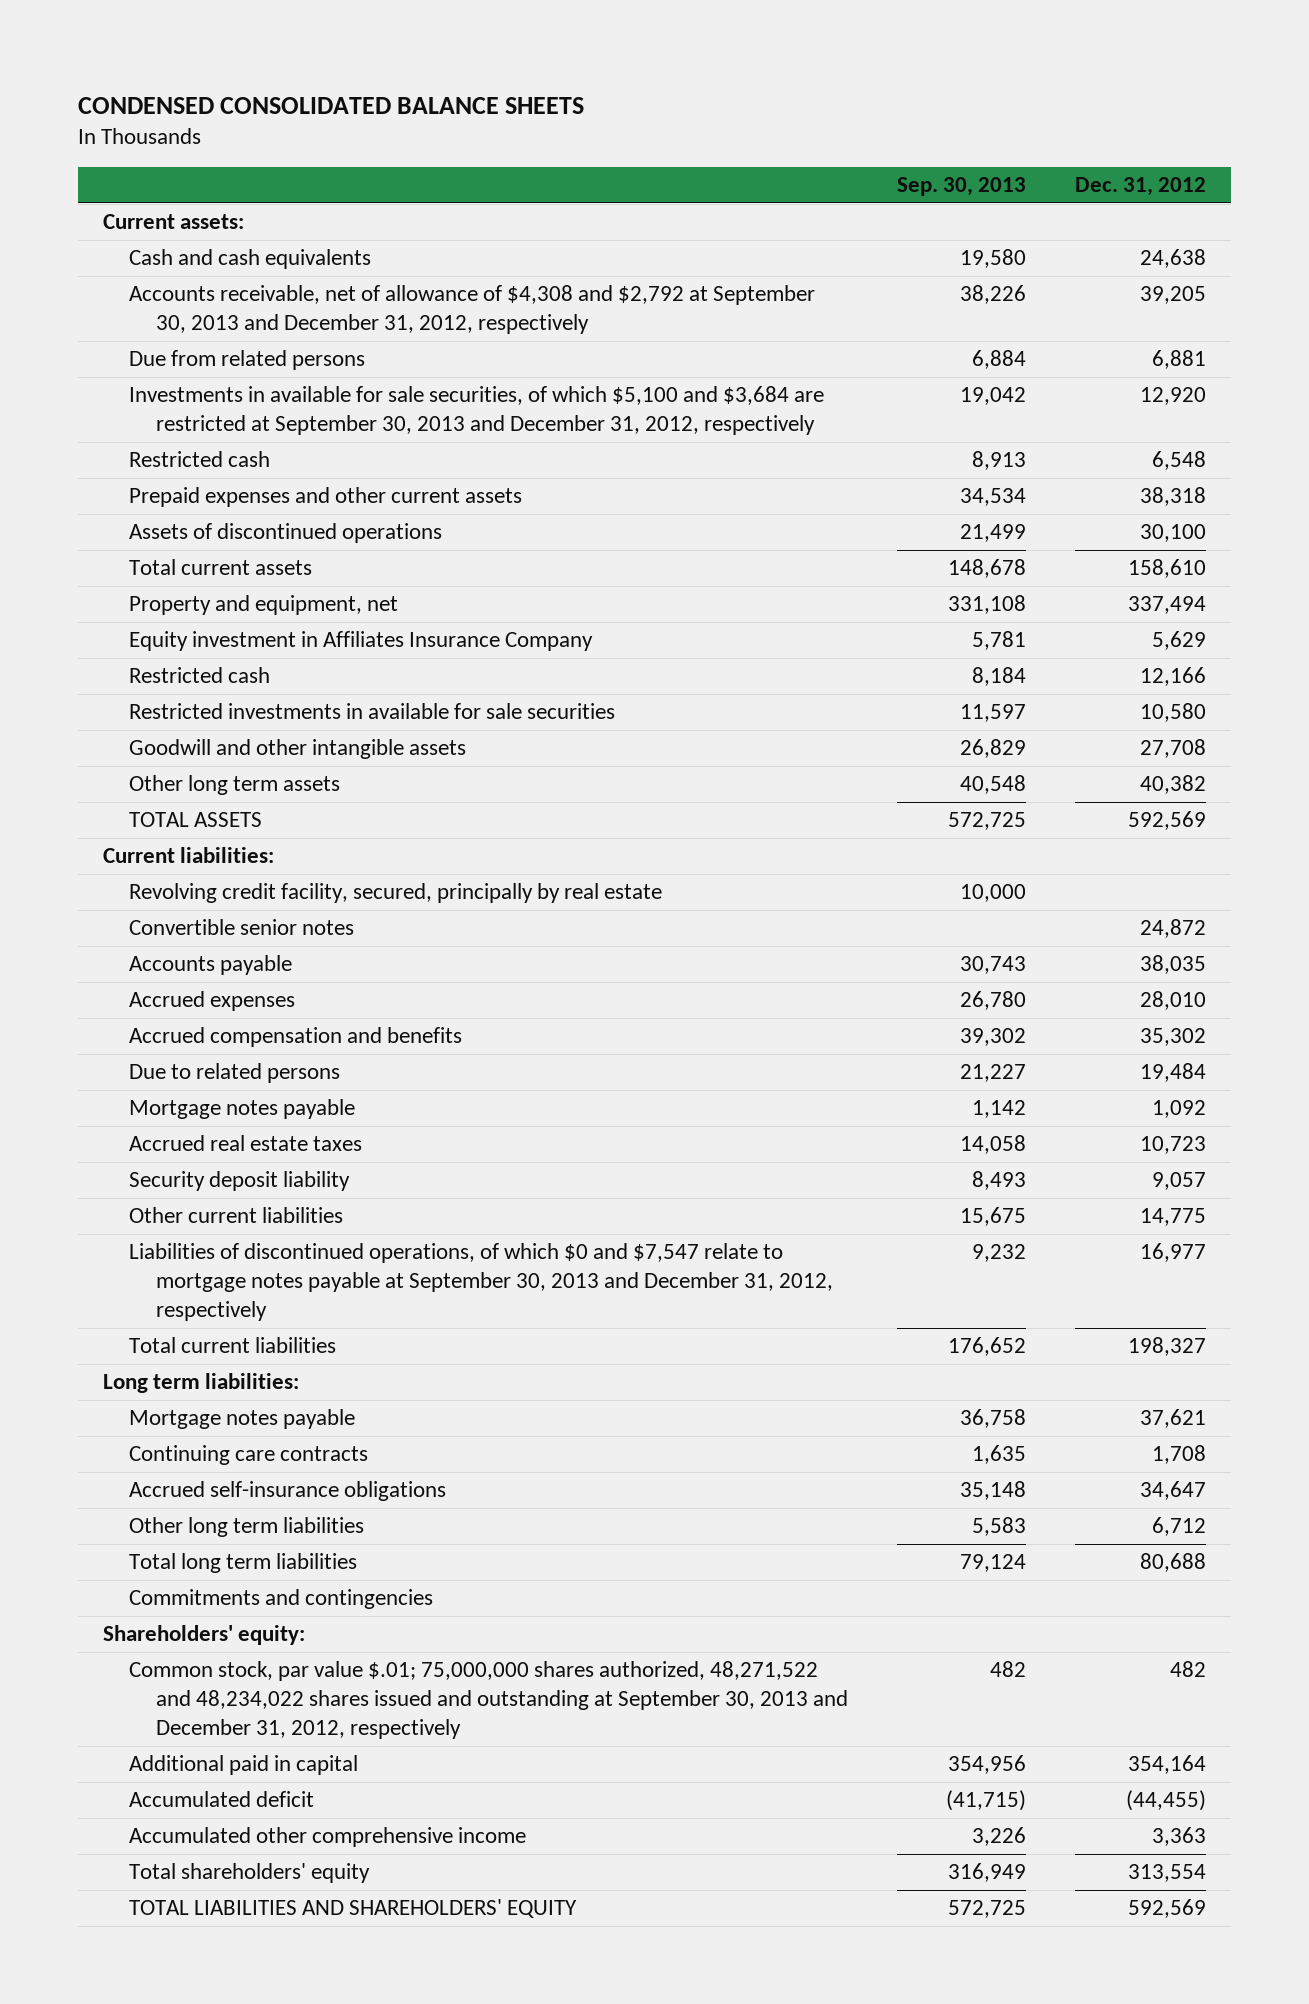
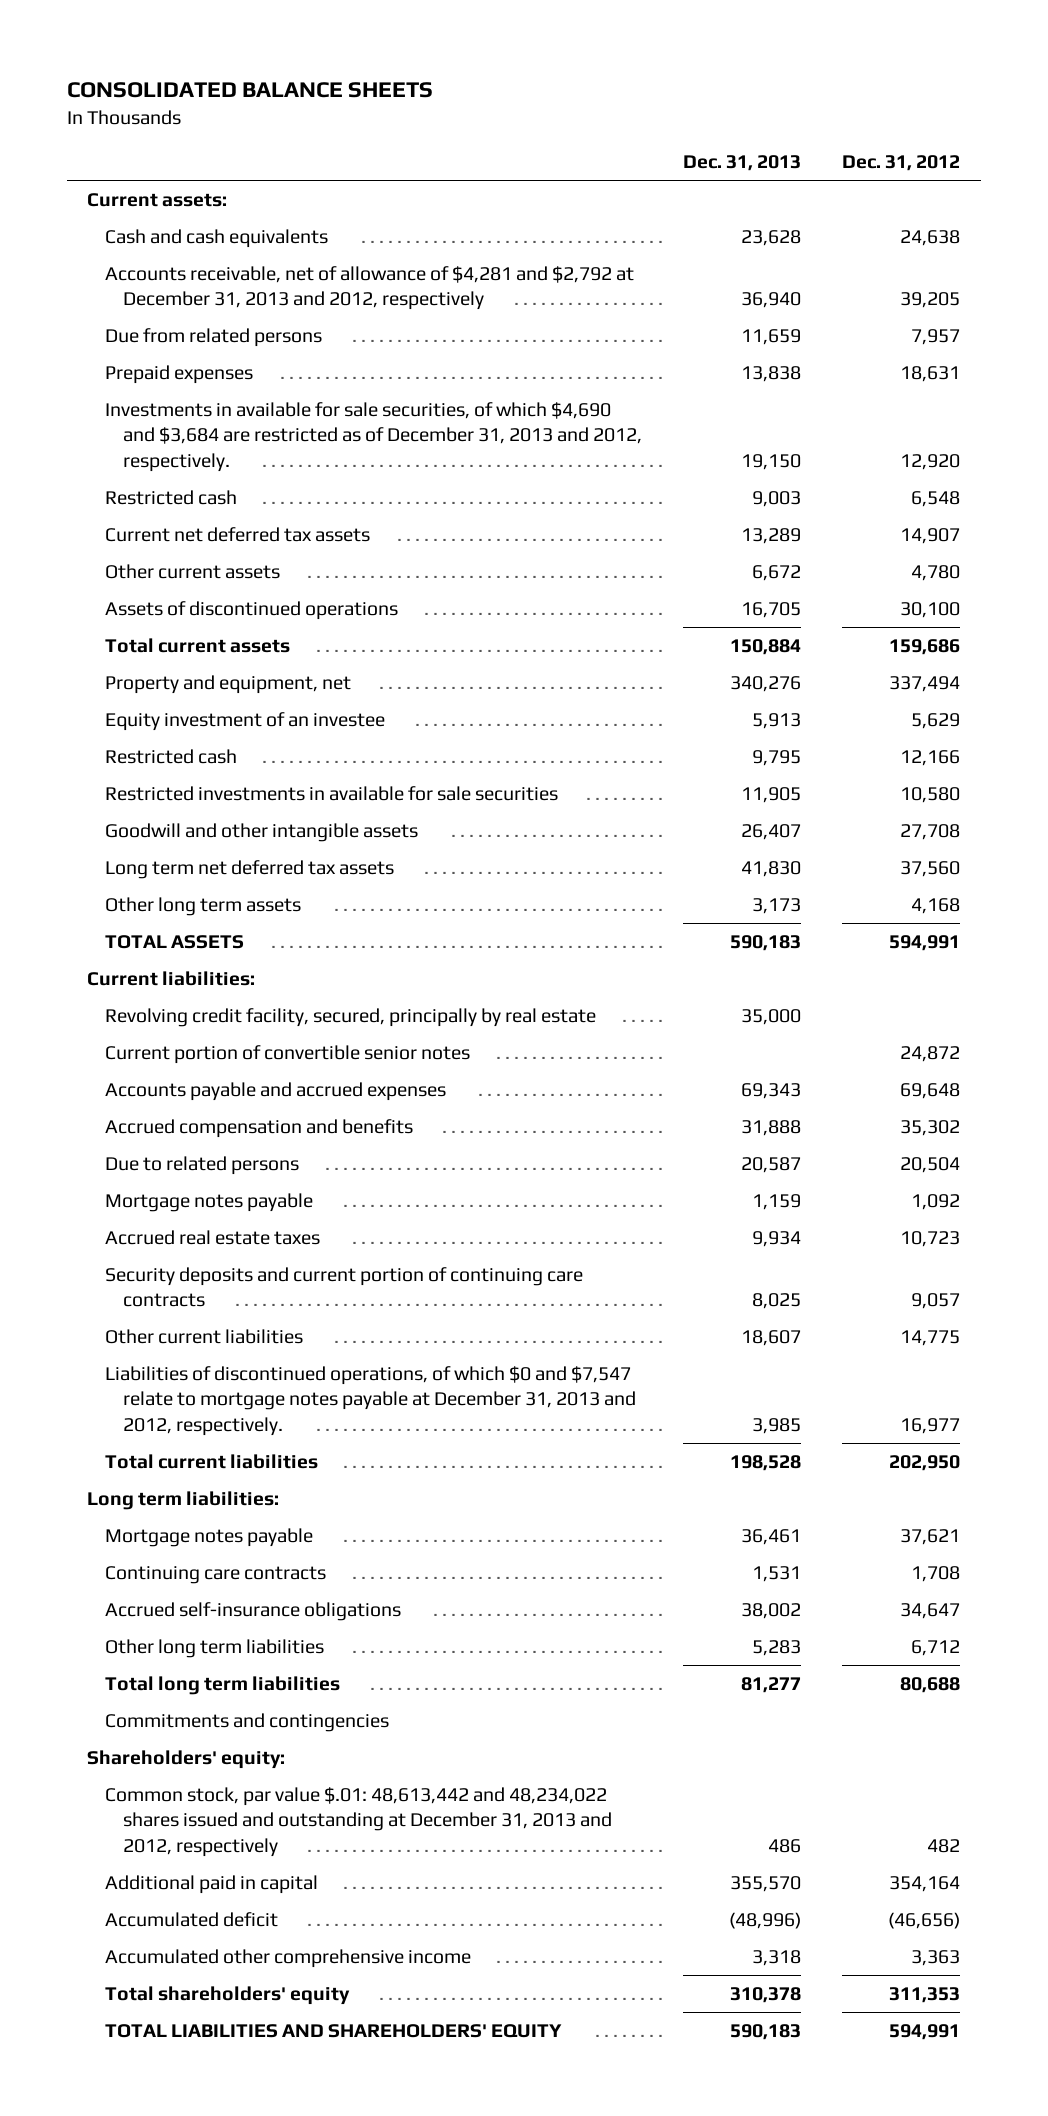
- CONDENSED CONSOLIDATED BALANCE SHEETS
+ CONSOLIDATED BALANCE SHEETS
- | Sep. 30, 2013 | Dec. 31, 2012
+ | Dec. 31, 2013 | Dec. 31, 2012
- Accounts receivable, net of allowance of $4,308 and $2,792 at September 30, 2013 and December 31, 2012, respectively | 38,226 | 39,205
- Due from related persons | 6,884 | 6,881
- Investments in available for sale securities, of which $5,100 and $3,684 are restricted at September 30, 2013 and December 31, 2012, respectively | 19,042 | 12,920
+ Accounts receivable, net of allowance of $4,281 and $2,792 at December 31, 2013 and 2012, respectively | 36,940 | 39,205
+ Due from related persons | 11,659 | 7,957
+ Prepaid expenses | 13,838 | 18,631
+ Investments in available for sale securities, of which $4,690 and $3,684 are restricted as of December 31, 2013 and 2012, respectively. | 19,150 | 12,920
- Prepaid expenses and other current assets | 34,534 | 38,318
+ Current net deferred tax assets | 13,289 | 14,907
+ Other current assets | 6,672 | 4,780
- Total current assets | 148,678 | 158,610
+ Total current assets | 150,884 | 159,686
- Equity investment in Affiliates Insurance Company | 5,781 | 5,629
+ Equity investment of an investee | 5,913 | 5,629
- Other long term assets | 40,548 | 40,382
- TOTAL ASSETS | 572,725 | 592,569
+ Long term net deferred tax assets | 41,830 | 37,560
+ Other long term assets | 3,173 | 4,168
+ TOTAL ASSETS | 590,183 | 594,991
- Convertible senior notes | | 24,872
- Accounts payable | 30,743 | 38,035
- Accrued expenses | 26,780 | 28,010
+ Current portion of convertible senior notes | | 24,872
+ Accounts payable and accrued expenses | 69,343 | 69,648
- Due to related persons | 21,227 | 19,484
+ Due to related persons | 20,587 | 20,504
- Security deposit liability | 8,493 | 9,057
+ Security deposits and current portion of continuing care contracts | 8,025 | 9,057
- Liabilities of discontinued operations, of which $0 and $7,547 relate to mortgage notes payable at September 30, 2013 and December 31, 2012, respectively | 9,232 | 16,977
- Total current liabilities | 176,652 | 198,327
+ Liabilities of discontinued operations, of which $0 and $7,547 relate to mortgage notes payable at December 31, 2013 and 2012, respectively. | 3,985 | 16,977
+ Total current liabilities | 198,528 | 202,950
- Common stock, par value $.01; 75,000,000 shares authorized, 48,271,522 and 48,234,022 shares issued and outstanding at September 30, 2013 and December 31, 2012, respectively | 482 | 482
+ Common stock, par value $.01: 48,613,442 and 48,234,022 shares issued and outstanding at December 31, 2013 and 2012, respectively | 486 | 482
- Accumulated deficit | (41,715) | (44,455)
+ Accumulated deficit | (48,996) | (46,656)
- Total shareholders' equity | 316,949 | 313,554
- TOTAL LIABILITIES AND SHAREHOLDERS' EQUITY | 572,725 | 592,569
+ Total shareholders' equity | 310,378 | 311,353
+ TOTAL LIABILITIES AND SHAREHOLDERS' EQUITY | 590,183 | 594,991

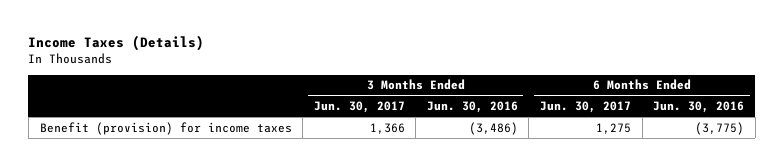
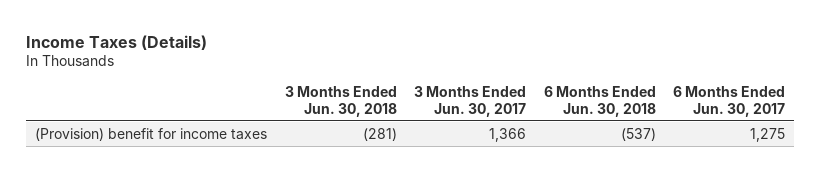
- | 3 Months Ended Jun. 30, 2017 | 3 Months Ended Jun. 30, 2016 | 6 Months Ended Jun. 30, 2017 | 6 Months Ended Jun. 30, 2016
+ | 3 Months Ended Jun. 30, 2018 | 3 Months Ended Jun. 30, 2017 | 6 Months Ended Jun. 30, 2018 | 6 Months Ended Jun. 30, 2017
- Benefit (provision) for income taxes | 1,366 | (3,486) | 1,275 | (3,775)
+ (Provision) benefit for income taxes | (281) | 1,366 | (537) | 1,275

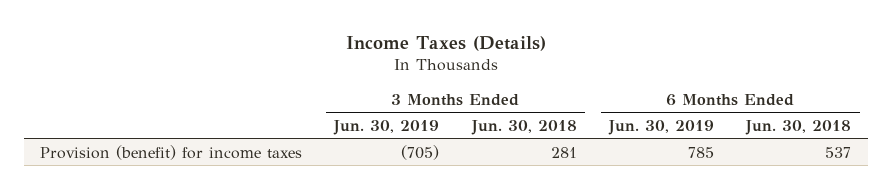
- | 3 Months Ended Jun. 30, 2018 | 3 Months Ended Jun. 30, 2017 | 6 Months Ended Jun. 30, 2018 | 6 Months Ended Jun. 30, 2017
+ | 3 Months Ended Jun. 30, 2019 | 3 Months Ended Jun. 30, 2018 | 6 Months Ended Jun. 30, 2019 | 6 Months Ended Jun. 30, 2018
- (Provision) benefit for income taxes | (281) | 1,366 | (537) | 1,275
+ Provision (benefit) for income taxes | (705) | 281 | 785 | 537

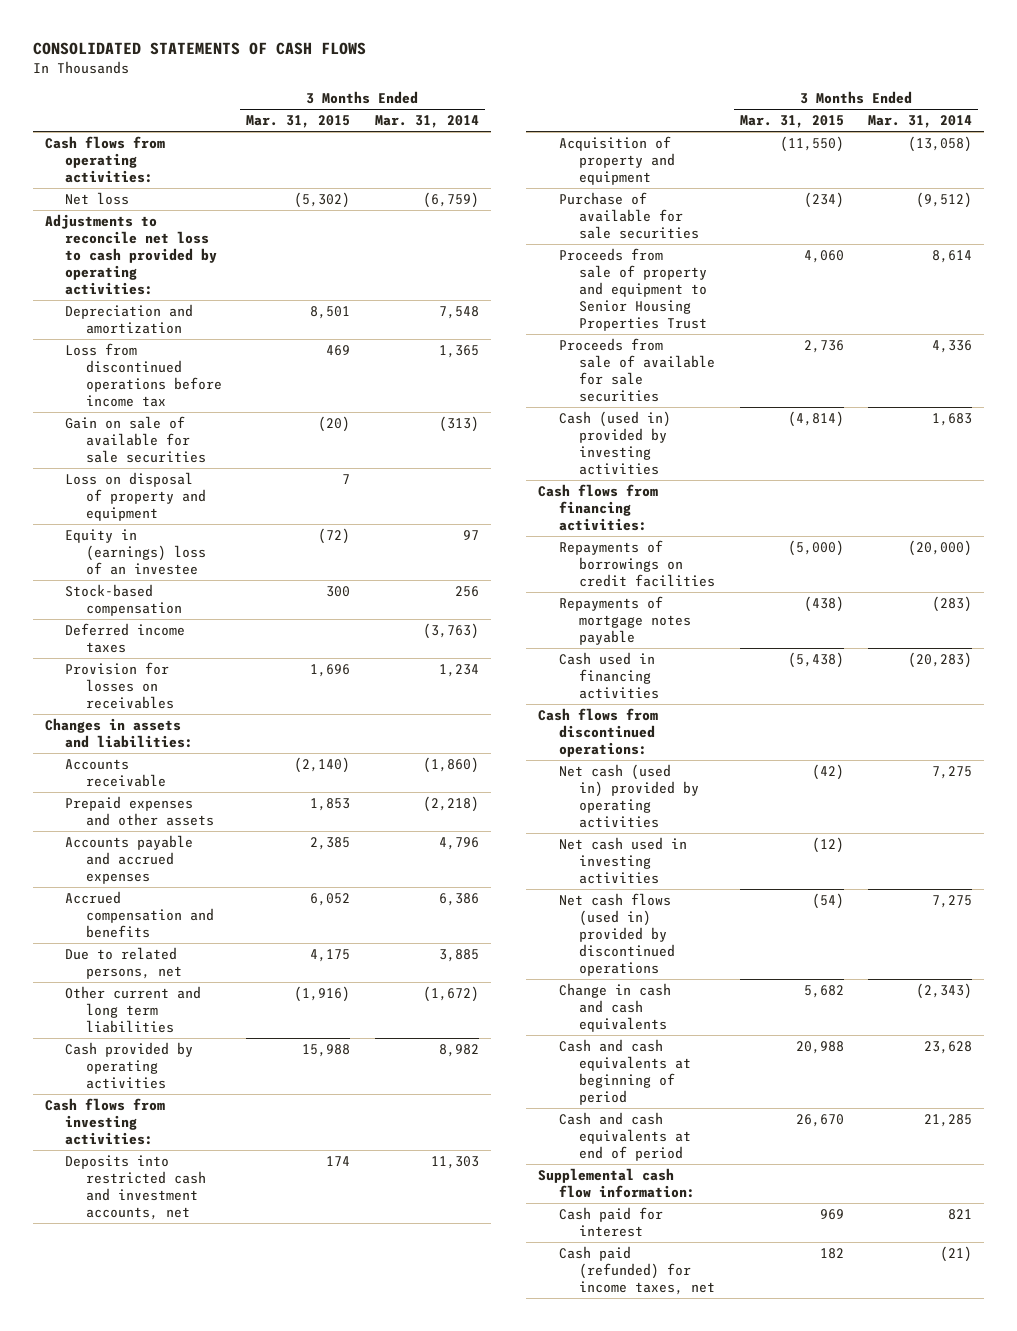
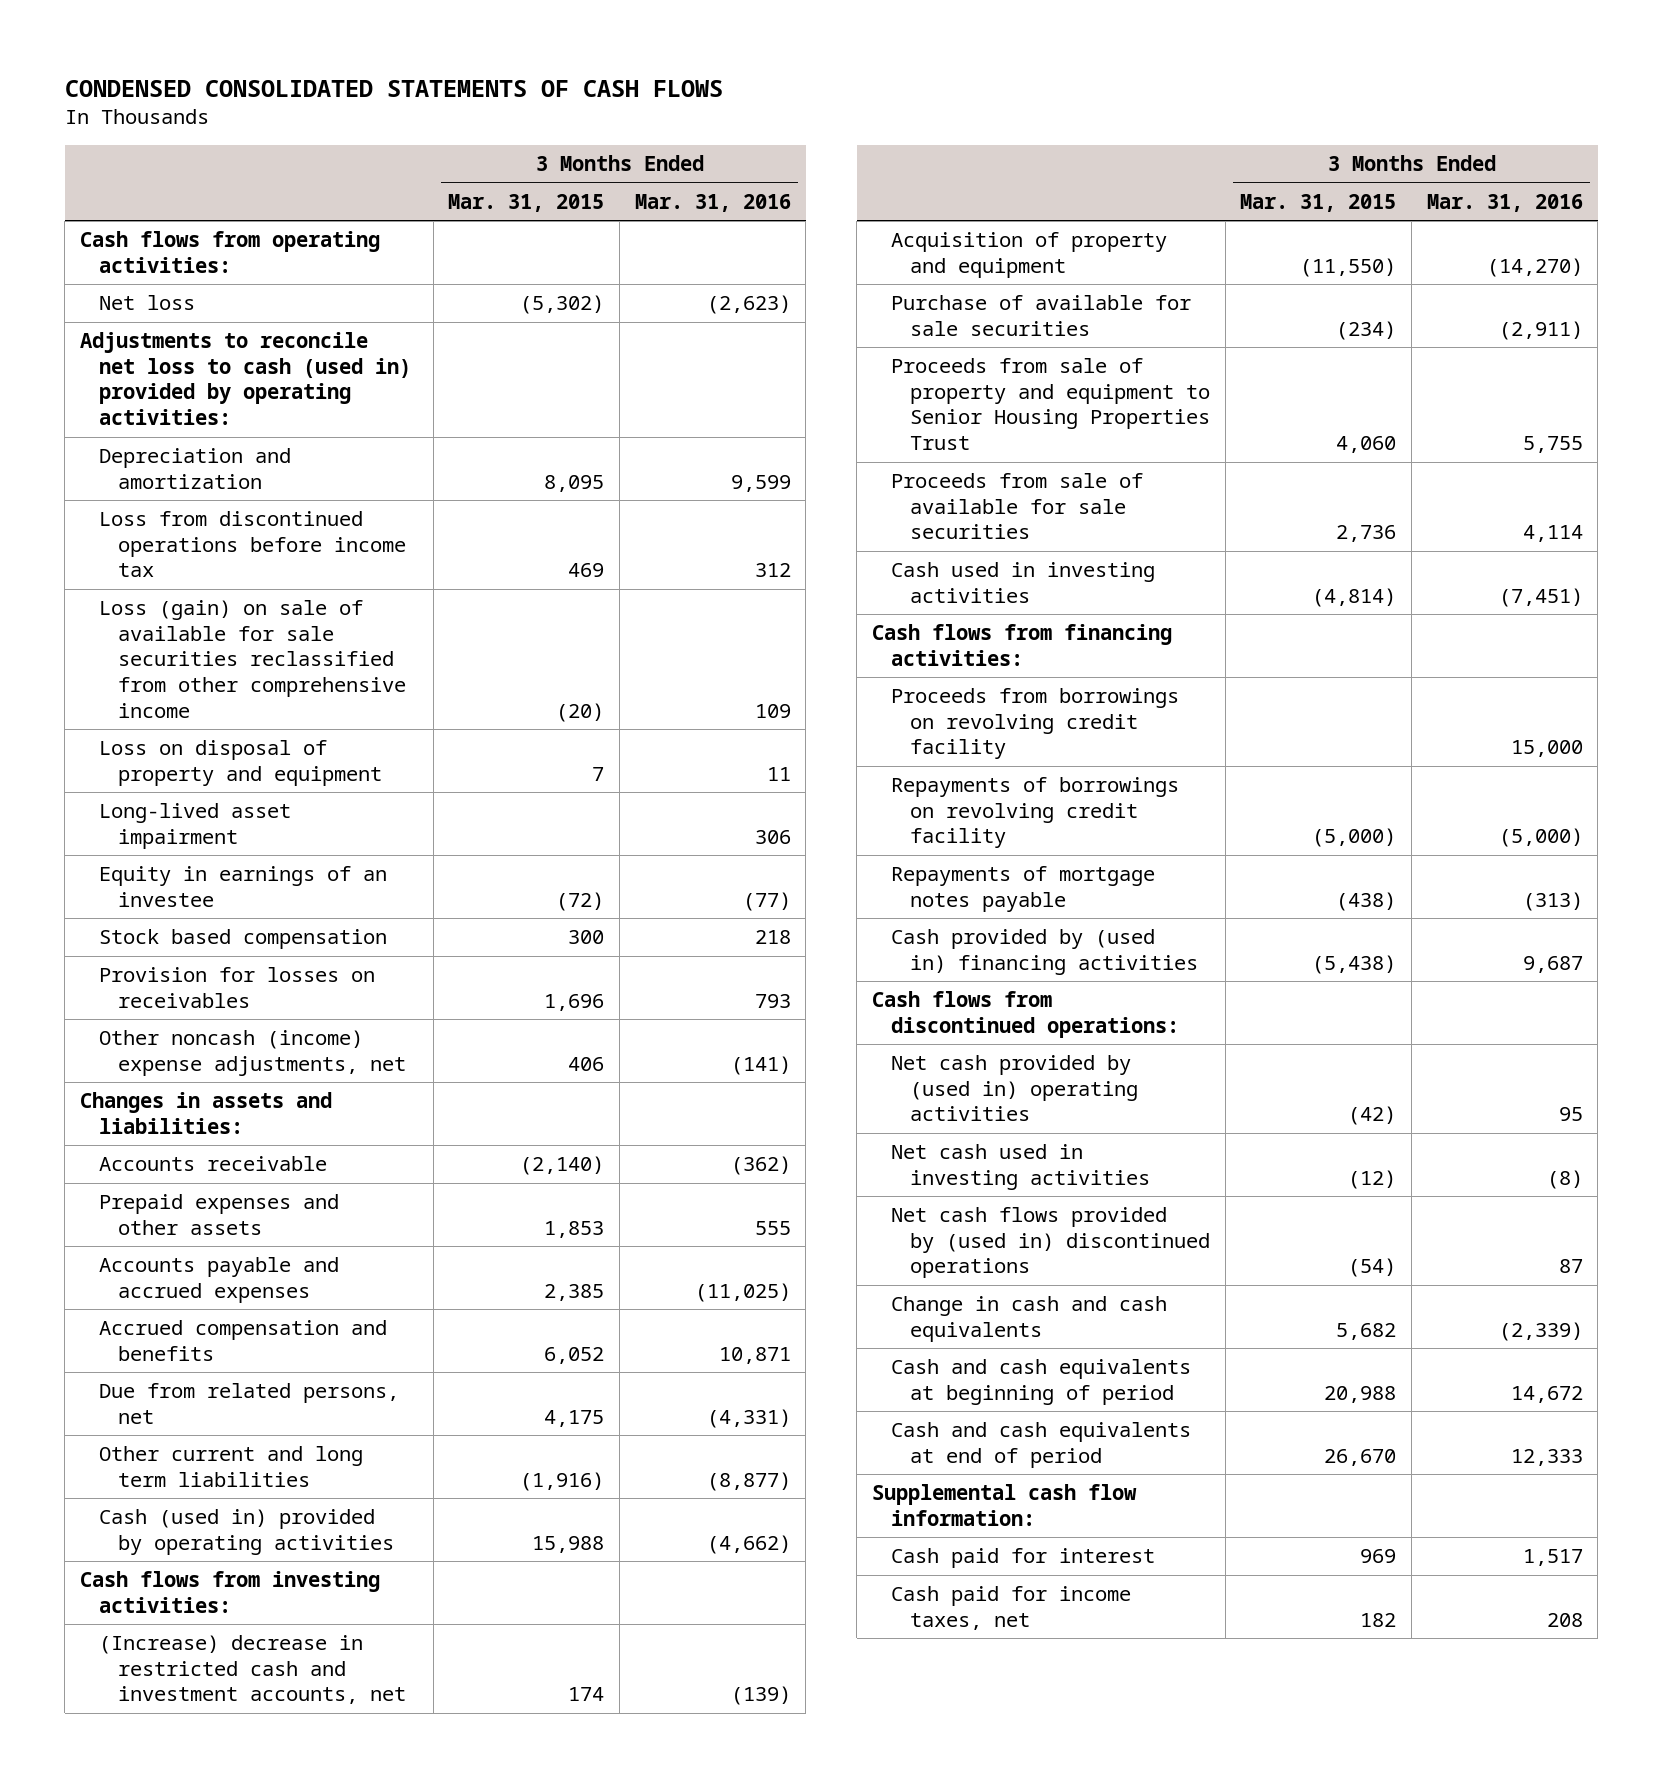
- CONSOLIDATED STATEMENTS OF CASH FLOWS
+ CONDENSED CONSOLIDATED STATEMENTS OF CASH FLOWS
- | 3 Months Ended Mar. 31, 2015 | 3 Months Ended Mar. 31, 2014
+ | 3 Months Ended Mar. 31, 2015 | 3 Months Ended Mar. 31, 2016
- Adjustments to reconcile net loss to cash provided by operating activities:
- Depreciation and amortization | 8,501 | 7,548
+ Adjustments to reconcile net loss to cash (used in) provided by operating activities:
+ Depreciation and amortization | 8,095 | 9,599
- Gain on sale of available for sale securities | (20) | (313)
+ Loss (gain) on sale of available for sale securities reclassified from other comprehensive income | (20) | 109
- Equity in (earnings) loss of an investee | (72) | 97
- Stock-based compensation | 300 | 256
- Deferred income taxes | | (3,763)
+ Long-lived asset impairment | | 306
+ Equity in earnings of an investee | (72) | (77)
+ Stock based compensation | 300 | 218
+ Other noncash (income) expense adjustments, net | 406 | (141)
- Due to related persons, net | 4,175 | 3,885
+ Due from related persons, net | 4,175 | (4,331)
- Cash provided by operating activities | 15,988 | 8,982
+ Cash (used in) provided by operating activities | 15,988 | (4,662)
- Deposits into restricted cash and investment accounts, net | 174 | 11,303
+ (Increase) decrease in restricted cash and investment accounts, net | 174 | (139)
- Cash (used in) provided by investing activities | (4,814) | 1,683
+ Cash used in investing activities | (4,814) | (7,451)
- Repayments of borrowings on credit facilities | (5,000) | (20,000)
+ Proceeds from borrowings on revolving credit facility | | 15,000
+ Repayments of borrowings on revolving credit facility | (5,000) | (5,000)
- Cash used in financing activities | (5,438) | (20,283)
+ Cash provided by (used in) financing activities | (5,438) | 9,687
- Net cash (used in) provided by operating activities | (42) | 7,275
+ Net cash provided by (used in) operating activities | (42) | 95
- Net cash flows (used in) provided by discontinued operations | (54) | 7,275
+ Net cash flows provided by (used in) discontinued operations | (54) | 87
- Cash paid (refunded) for income taxes, net | 182 | (21)
+ Cash paid for income taxes, net | 182 | 208

